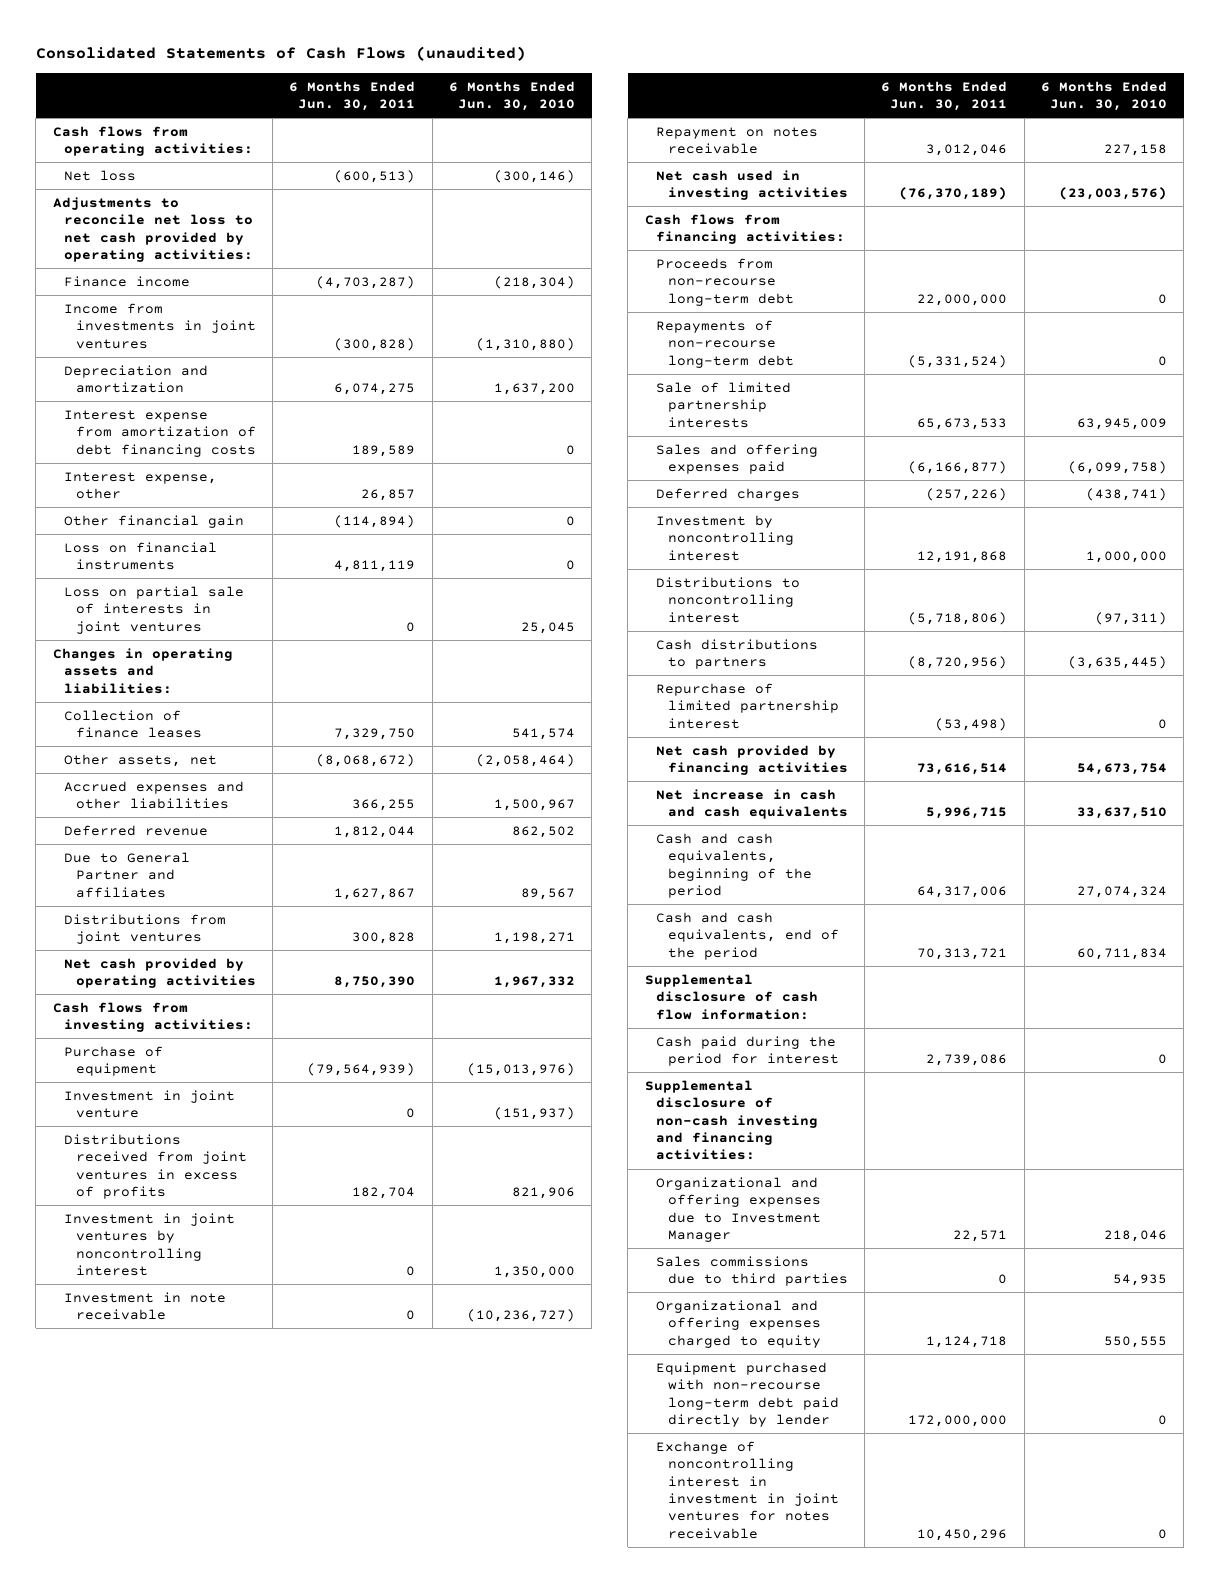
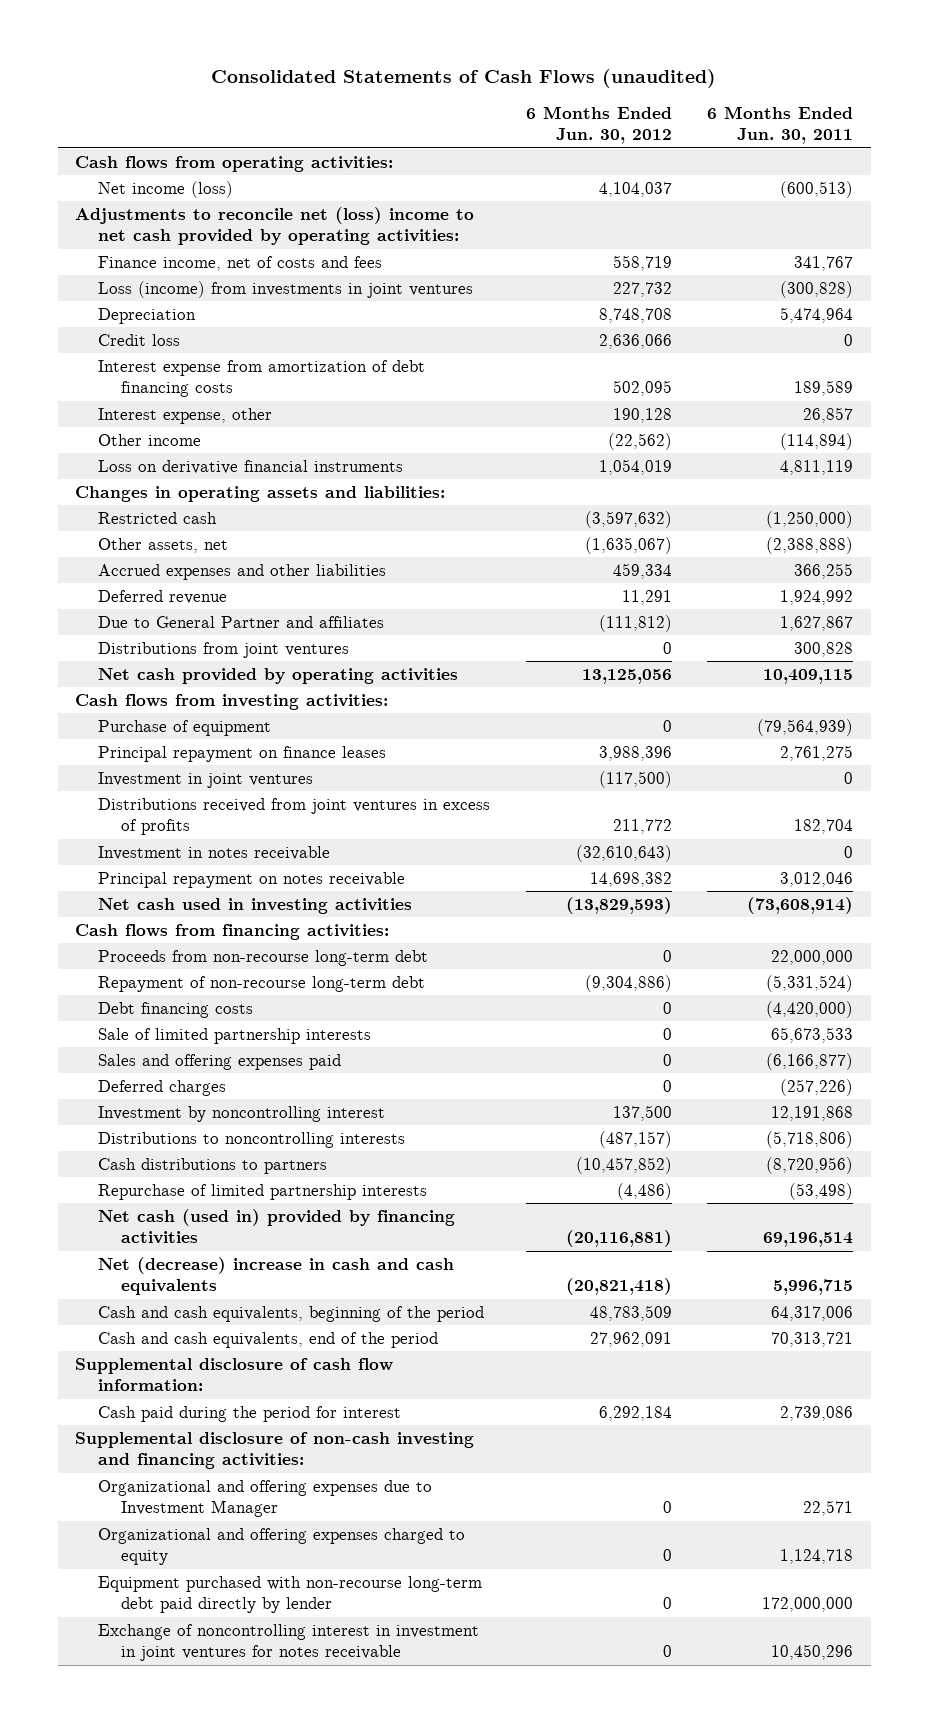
- | 6 Months Ended Jun. 30, 2011 | 6 Months Ended Jun. 30, 2010
+ | 6 Months Ended Jun. 30, 2012 | 6 Months Ended Jun. 30, 2011
- Net loss | (600,513) | (300,146)
- Adjustments to reconcile net loss to net cash provided by operating activities:
- Finance income | (4,703,287) | (218,304)
- Income from investments in joint ventures | (300,828) | (1,310,880)
- Depreciation and amortization | 6,074,275 | 1,637,200
+ Net income (loss) | 4,104,037 | (600,513)
+ Adjustments to reconcile net (loss) income to net cash provided by operating activities:
+ Finance income, net of costs and fees | 558,719 | 341,767
+ Loss (income) from investments in joint ventures | 227,732 | (300,828)
+ Depreciation | 8,748,708 | 5,474,964
+ Credit loss | 2,636,066 | 0
- Other financial gain | (114,894) | 0
- Loss on financial instruments | 4,811,119 | 0
- Loss on partial sale of interests in joint ventures | 0 | 25,045
+ Other income | (22,562) | (114,894)
+ Loss on derivative financial instruments | 1,054,019 | 4,811,119
- Collection of finance leases | 7,329,750 | 541,574
- Other assets, net | (8,068,672) | (2,058,464)
+ Restricted cash | (3,597,632) | (1,250,000)
+ Other assets, net | (1,635,067) | (2,388,888)
- Deferred revenue | 1,812,044 | 862,502
+ Deferred revenue | 11,291 | 1,924,992
- Net cash provided by operating activities | 8,750,390 | 1,967,332
+ Net cash provided by operating activities | 13,125,056 | 10,409,115
- Investment in joint venture | 0 | (151,937)
+ Principal repayment on finance leases | 3,988,396 | 2,761,275
+ Investment in joint ventures | (117,500) | 0
- Investment in joint ventures by noncontrolling interest | 0 | 1,350,000
- Investment in note receivable | 0 | (10,236,727)
- Repayment on notes receivable | 3,012,046 | 227,158
- Net cash used in investing activities | (76,370,189) | (23,003,576)
+ Investment in notes receivable | (32,610,643) | 0
+ Principal repayment on notes receivable | 14,698,382 | 3,012,046
+ Net cash used in investing activities | (13,829,593) | (73,608,914)
- Repayments of non-recourse long-term debt | (5,331,524) | 0
+ Repayment of non-recourse long-term debt | (9,304,886) | (5,331,524)
+ Debt financing costs | 0 | (4,420,000)
- Distributions to noncontrolling interest | (5,718,806) | (97,311)
+ Distributions to noncontrolling interests | (487,157) | (5,718,806)
- Repurchase of limited partnership interest | (53,498) | 0
- Net cash provided by financing activities | 73,616,514 | 54,673,754
- Net increase in cash and cash equivalents | 5,996,715 | 33,637,510
+ Repurchase of limited partnership interests | (4,486) | (53,498)
+ Net cash (used in) provided by financing activities | (20,116,881) | 69,196,514
+ Net (decrease) increase in cash and cash equivalents | (20,821,418) | 5,996,715
- Sales commissions due to third parties | 0 | 54,935

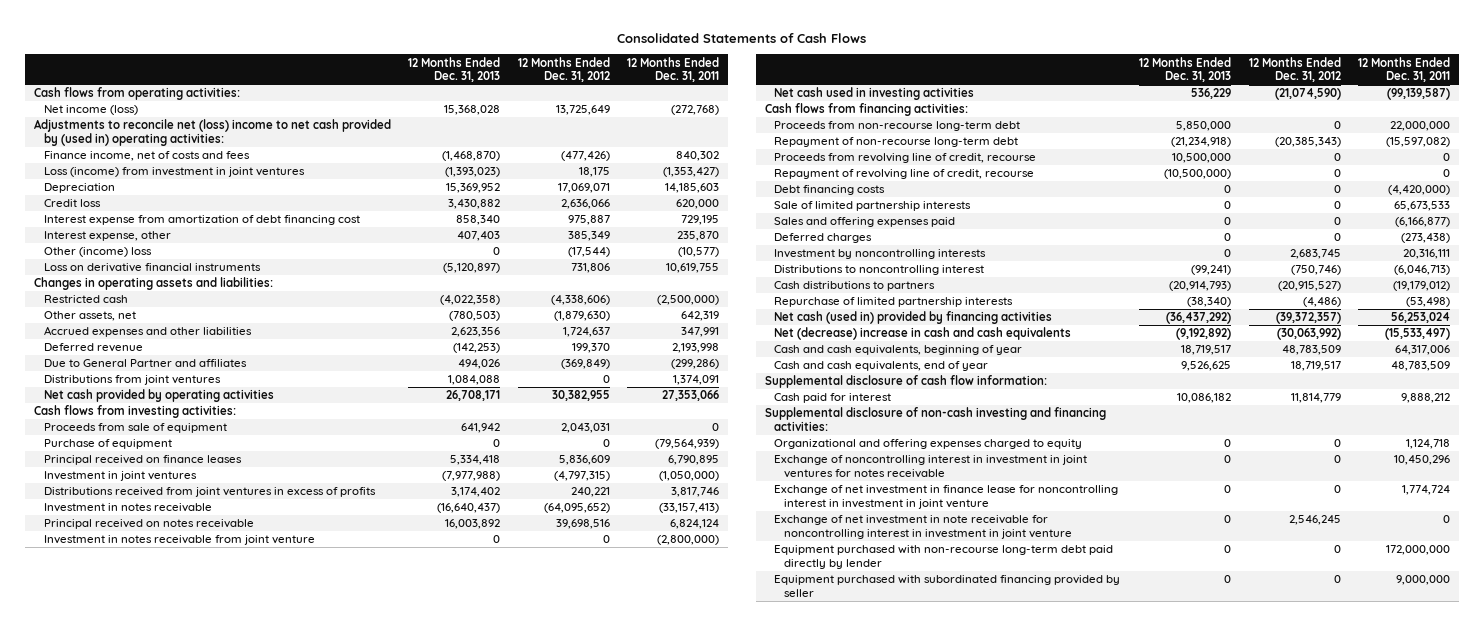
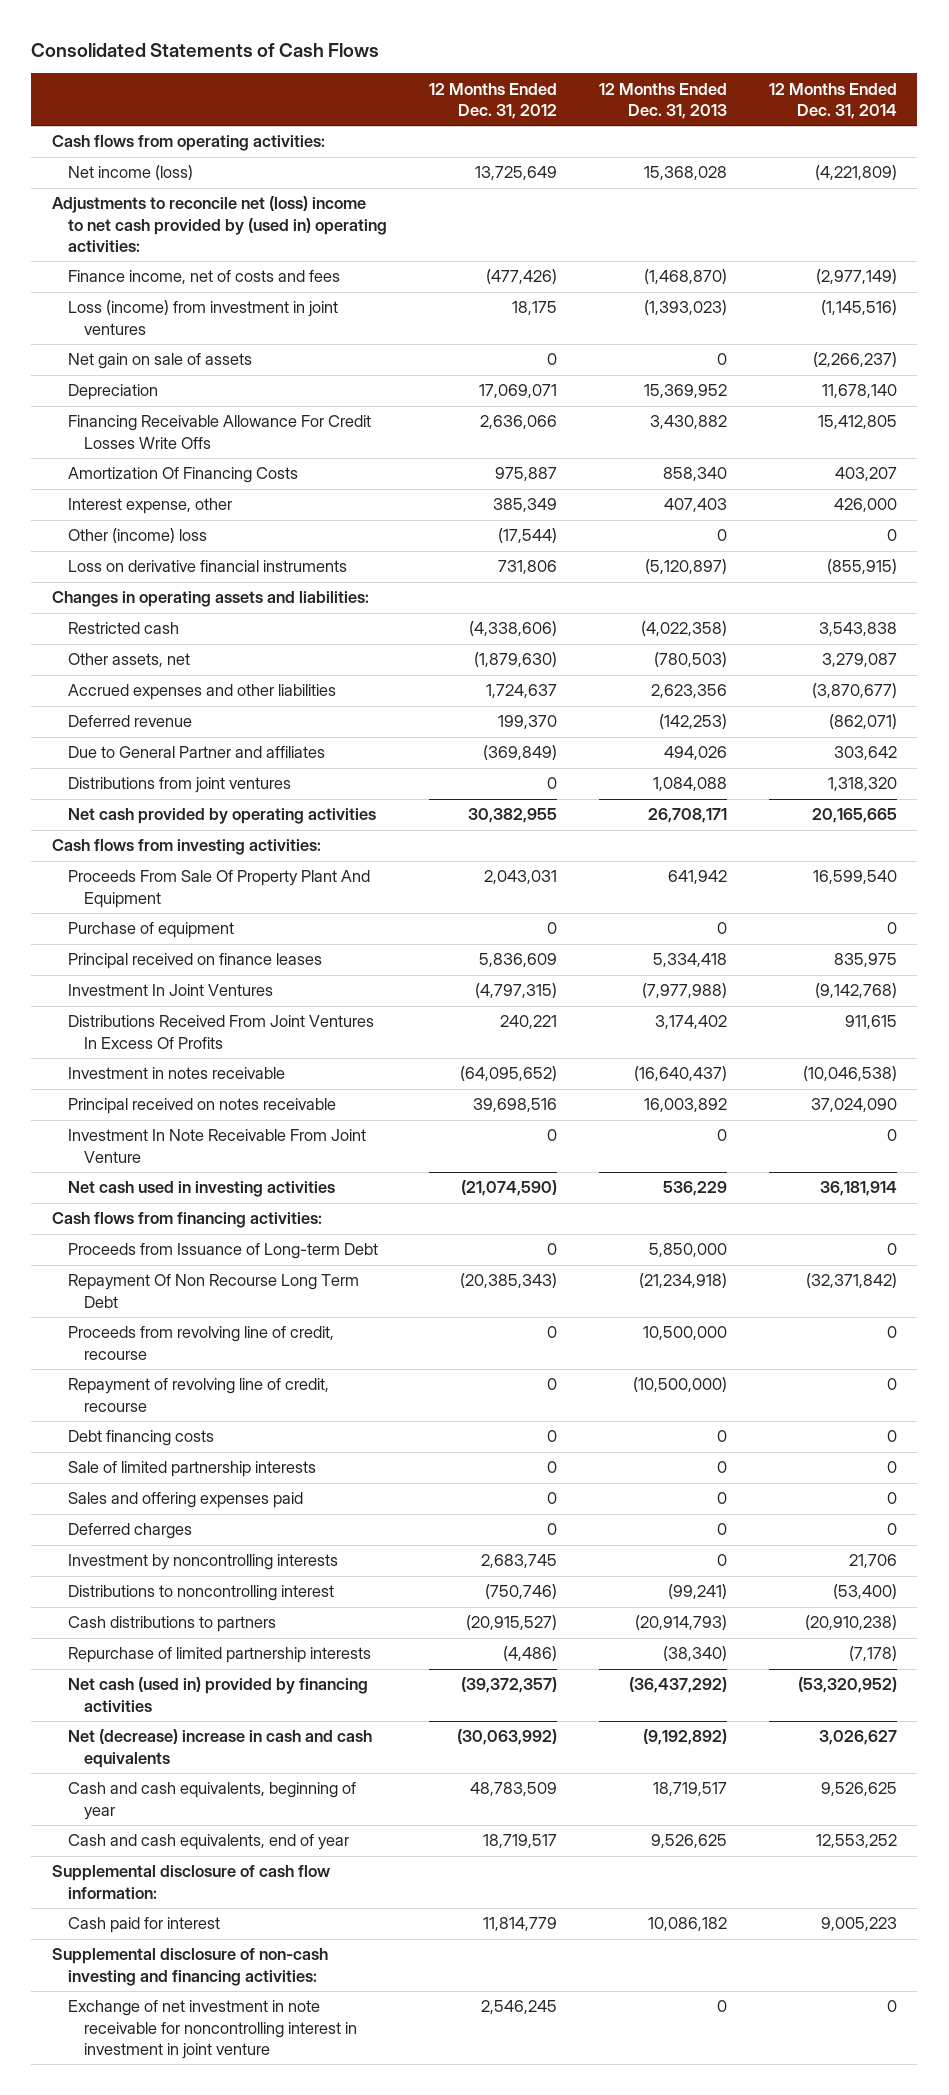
- | 12 Months Ended Dec. 31, 2013 | 12 Months Ended Dec. 31, 2012 | 12 Months Ended Dec. 31, 2011
+ | 12 Months Ended Dec. 31, 2012 | 12 Months Ended Dec. 31, 2013 | 12 Months Ended Dec. 31, 2014
+ Net gain on sale of assets | 0 | 0 | (2,266,237)
- Credit loss | 3,430,882 | 2,636,066 | 620,000
- Interest expense from amortization of debt financing cost | 858,340 | 975,887 | 729,195
+ Financing Receivable Allowance For Credit Losses Write Offs | 2,636,066 | 3,430,882 | 15,412,805
+ Amortization Of Financing Costs | 975,887 | 858,340 | 403,207
- Proceeds from sale of equipment | 641,942 | 2,043,031 | 0
+ Proceeds From Sale Of Property Plant And Equipment | 2,043,031 | 641,942 | 16,599,540
- Investment in joint ventures | (7,977,988) | (4,797,315) | (1,050,000)
- Distributions received from joint ventures in excess of profits | 3,174,402 | 240,221 | 3,817,746
+ Investment In Joint Ventures | (4,797,315) | (7,977,988) | (9,142,768)
+ Distributions Received From Joint Ventures In Excess Of Profits | 240,221 | 3,174,402 | 911,615
- Investment in notes receivable from joint venture | 0 | 0 | (2,800,000)
+ Investment In Note Receivable From Joint Venture | 0 | 0 | 0
- Proceeds from non-recourse long-term debt | 5,850,000 | 0 | 22,000,000
- Repayment of non-recourse long-term debt | (21,234,918) | (20,385,343) | (15,597,082)
+ Proceeds from Issuance of Long-term Debt | 0 | 5,850,000 | 0
+ Repayment Of Non Recourse Long Term Debt | (20,385,343) | (21,234,918) | (32,371,842)
- Organizational and offering expenses charged to equity | 0 | 0 | 1,124,718
- Exchange of noncontrolling interest in investment in joint ventures for notes receivable | 0 | 0 | 10,450,296
- Exchange of net investment in finance lease for noncontrolling interest in investment in joint venture | 0 | 0 | 1,774,724
- Equipment purchased with non-recourse long-term debt paid directly by lender | 0 | 0 | 172,000,000
- Equipment purchased with subordinated financing provided by seller | 0 | 0 | 9,000,000

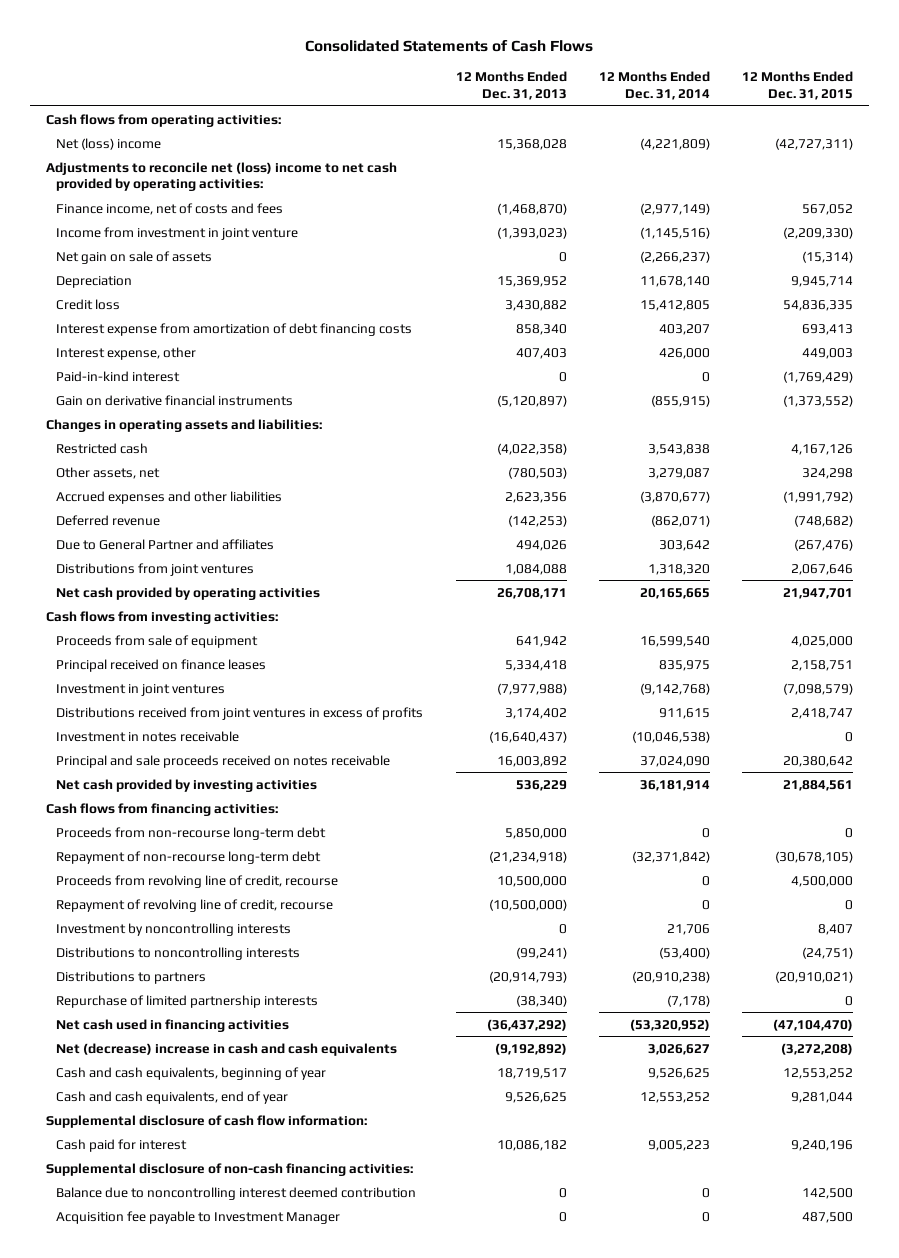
- | 12 Months Ended Dec. 31, 2012 | 12 Months Ended Dec. 31, 2013 | 12 Months Ended Dec. 31, 2014
+ | 12 Months Ended Dec. 31, 2013 | 12 Months Ended Dec. 31, 2014 | 12 Months Ended Dec. 31, 2015
- Net income (loss) | 13,725,649 | 15,368,028 | (4,221,809)
- Adjustments to reconcile net (loss) income to net cash provided by (used in) operating activities:
+ Net (loss) income | 15,368,028 | (4,221,809) | (42,727,311)
+ Adjustments to reconcile net (loss) income to net cash provided by operating activities:
- Loss (income) from investment in joint ventures | 18,175 | (1,393,023) | (1,145,516)
+ Income from investment in joint venture | (1,393,023) | (1,145,516) | (2,209,330)
- Financing Receivable Allowance For Credit Losses Write Offs | 2,636,066 | 3,430,882 | 15,412,805
- Amortization Of Financing Costs | 975,887 | 858,340 | 403,207
+ Credit loss | 3,430,882 | 15,412,805 | 54,836,335
+ Interest expense from amortization of debt financing costs | 858,340 | 403,207 | 693,413
- Other (income) loss | (17,544) | 0 | 0
- Loss on derivative financial instruments | 731,806 | (5,120,897) | (855,915)
+ Paid-in-kind interest | 0 | 0 | (1,769,429)
+ Gain on derivative financial instruments | (5,120,897) | (855,915) | (1,373,552)
- Proceeds From Sale Of Property Plant And Equipment | 2,043,031 | 641,942 | 16,599,540
- Purchase of equipment | 0 | 0 | 0
+ Proceeds from sale of equipment | 641,942 | 16,599,540 | 4,025,000
- Investment In Joint Ventures | (4,797,315) | (7,977,988) | (9,142,768)
- Distributions Received From Joint Ventures In Excess Of Profits | 240,221 | 3,174,402 | 911,615
+ Investment in joint ventures | (7,977,988) | (9,142,768) | (7,098,579)
+ Distributions received from joint ventures in excess of profits | 3,174,402 | 911,615 | 2,418,747
- Principal received on notes receivable | 39,698,516 | 16,003,892 | 37,024,090
- Investment In Note Receivable From Joint Venture | 0 | 0 | 0
- Net cash used in investing activities | (21,074,590) | 536,229 | 36,181,914
+ Principal and sale proceeds received on notes receivable | 16,003,892 | 37,024,090 | 20,380,642
+ Net cash provided by investing activities | 536,229 | 36,181,914 | 21,884,561
- Proceeds from Issuance of Long-term Debt | 0 | 5,850,000 | 0
- Repayment Of Non Recourse Long Term Debt | (20,385,343) | (21,234,918) | (32,371,842)
+ Proceeds from non-recourse long-term debt | 5,850,000 | 0 | 0
+ Repayment of non-recourse long-term debt | (21,234,918) | (32,371,842) | (30,678,105)
- Debt financing costs | 0 | 0 | 0
- Sale of limited partnership interests | 0 | 0 | 0
- Sales and offering expenses paid | 0 | 0 | 0
- Deferred charges | 0 | 0 | 0
- Distributions to noncontrolling interest | (750,746) | (99,241) | (53,400)
- Cash distributions to partners | (20,915,527) | (20,914,793) | (20,910,238)
+ Distributions to noncontrolling interests | (99,241) | (53,400) | (24,751)
+ Distributions to partners | (20,914,793) | (20,910,238) | (20,910,021)
- Net cash (used in) provided by financing activities | (39,372,357) | (36,437,292) | (53,320,952)
+ Net cash used in financing activities | (36,437,292) | (53,320,952) | (47,104,470)
- Supplemental disclosure of non-cash investing and financing activities:
- Exchange of net investment in note receivable for noncontrolling interest in investment in joint venture | 2,546,245 | 0 | 0
+ Supplemental disclosure of non-cash financing activities:
+ Balance due to noncontrolling interest deemed contribution | 0 | 0 | 142,500
+ Acquisition fee payable to Investment Manager | 0 | 0 | 487,500

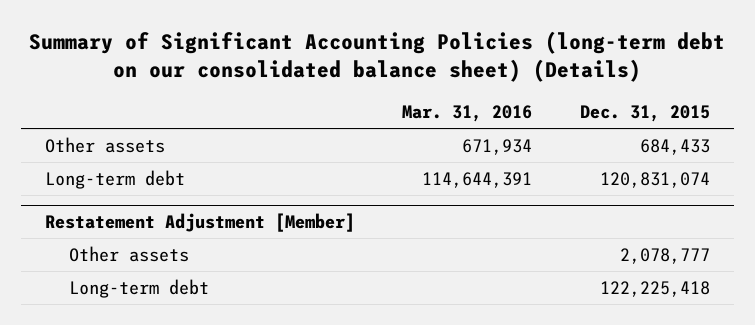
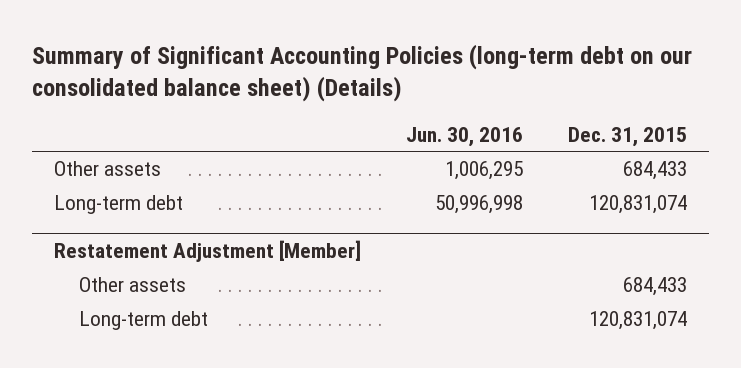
- | Mar. 31, 2016 | Dec. 31, 2015
+ | Jun. 30, 2016 | Dec. 31, 2015
@ Restatement Adjustment [Member]
- Other assets | | 2,078,777
- Long-term debt | | 122,225,418
+ Other assets | | 684,433
+ Long-term debt | | 120,831,074

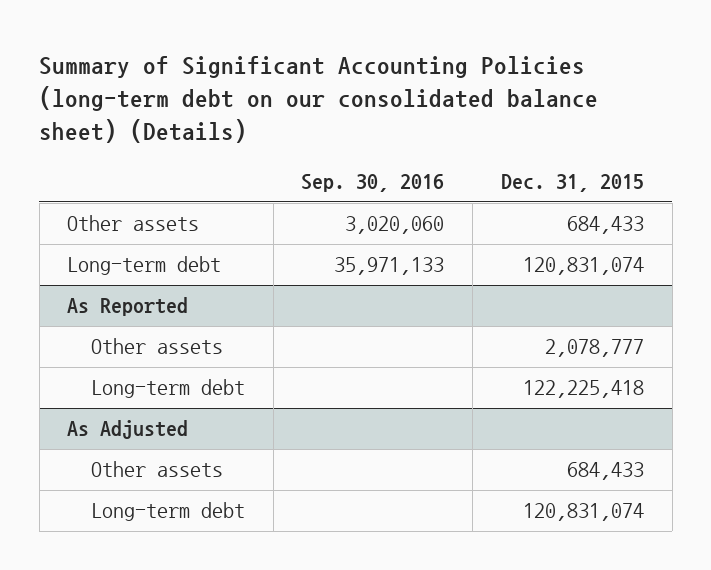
- | Jun. 30, 2016 | Dec. 31, 2015
+ | Sep. 30, 2016 | Dec. 31, 2015
- Restatement Adjustment [Member]
+ As Reported
+ Other assets | | 2,078,777
+ Long-term debt | | 122,225,418
+ As Adjusted

